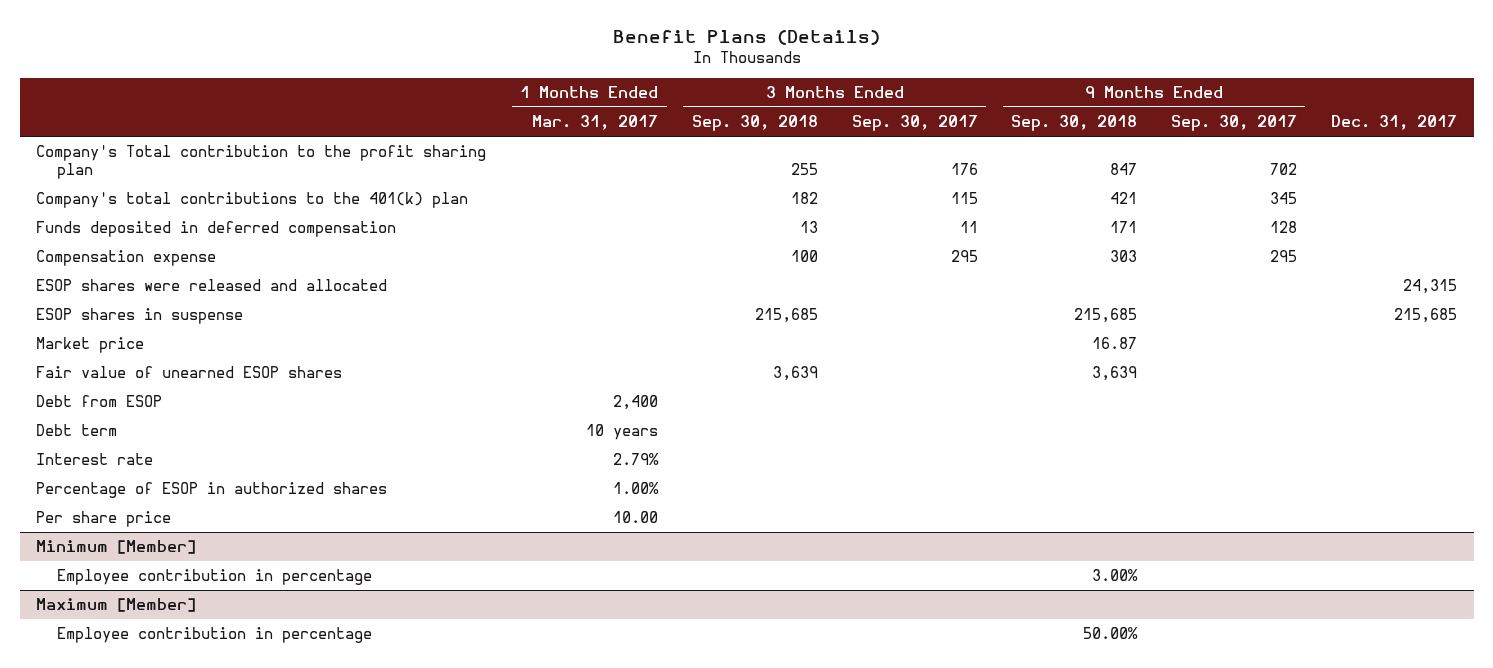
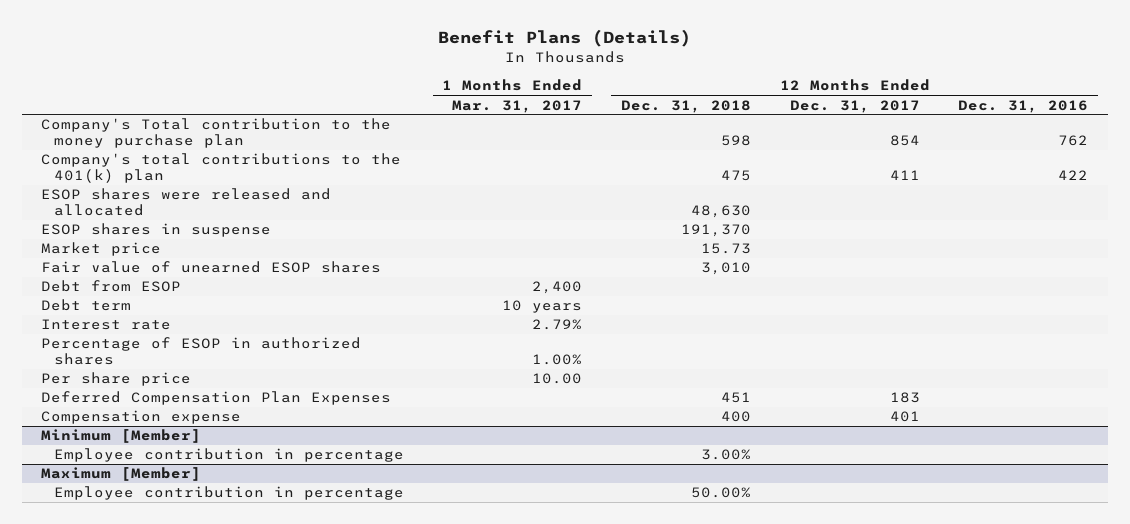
- | 1 Months Ended Mar. 31, 2017 | 3 Months Ended Sep. 30, 2018 | 3 Months Ended Sep. 30, 2017 | 9 Months Ended Sep. 30, 2018 | 9 Months Ended Sep. 30, 2017 | Dec. 31, 2017
+ | 1 Months Ended Mar. 31, 2017 | 12 Months Ended Dec. 31, 2018 | 12 Months Ended Dec. 31, 2017 | 12 Months Ended Dec. 31, 2016
- Company's Total contribution to the profit sharing plan | | 255 | 176 | 847 | 702 |
+ Company's Total contribution to the money purchase plan | | 598 | 854 | 762
- Funds deposited in deferred compensation | | 13 | 11 | 171 | 128 |
+ Deferred Compensation Plan Expenses | | 451 | 183 |
moved down: Compensation expense | | 400 | 401 |

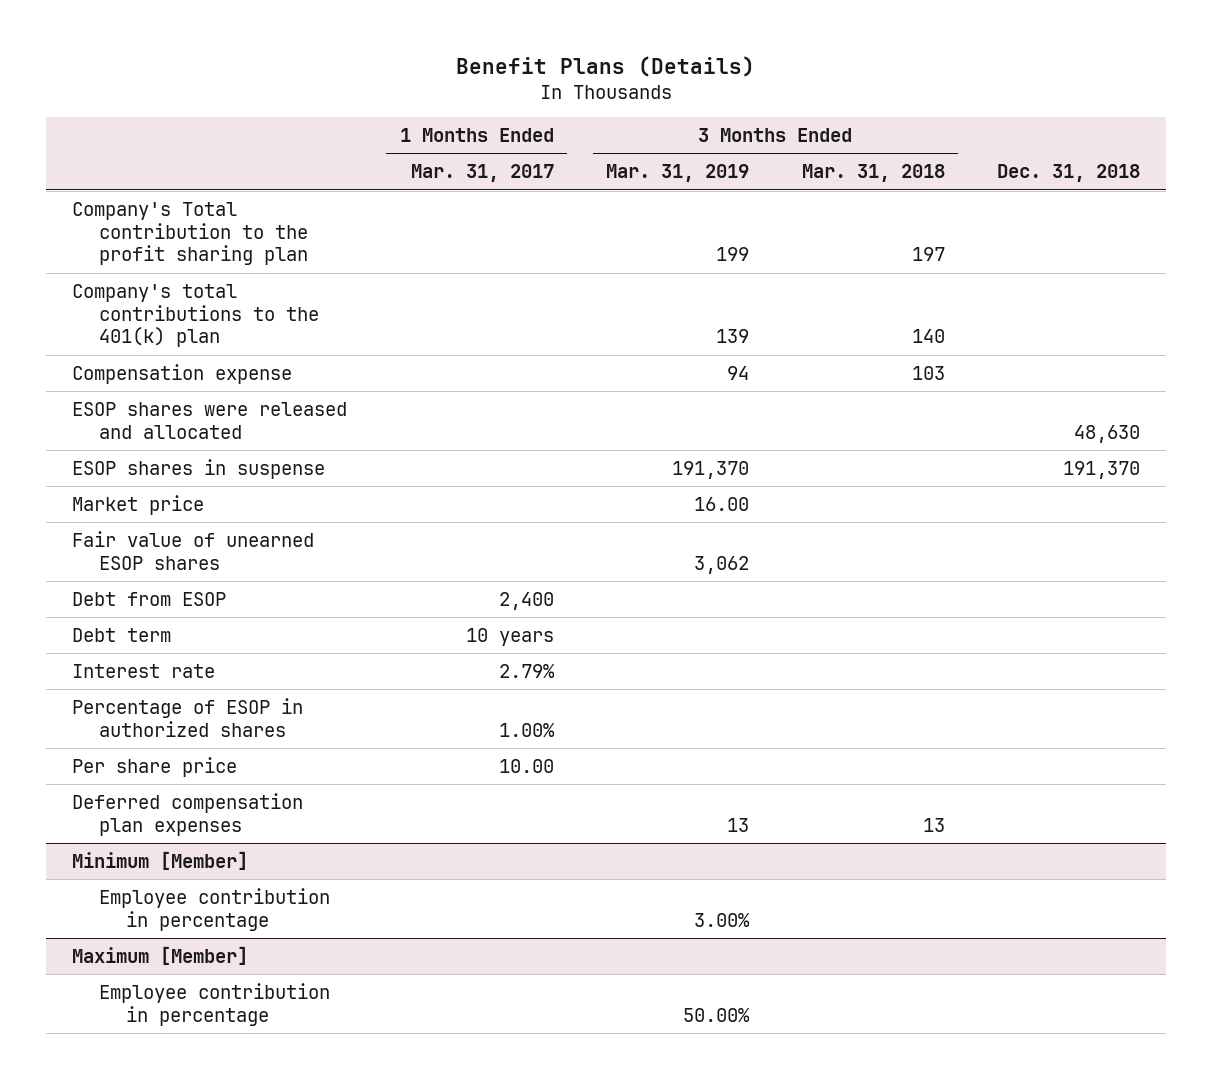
- | 1 Months Ended Mar. 31, 2017 | 12 Months Ended Dec. 31, 2018 | 12 Months Ended Dec. 31, 2017 | 12 Months Ended Dec. 31, 2016
+ | 1 Months Ended Mar. 31, 2017 | 3 Months Ended Mar. 31, 2019 | 3 Months Ended Mar. 31, 2018 | Dec. 31, 2018
- Company's Total contribution to the money purchase plan | | 598 | 854 | 762
+ Company's Total contribution to the profit sharing plan | | 199 | 197 |
moved up: Compensation expense | | 94 | 103 |
- Deferred Compensation Plan Expenses | | 451 | 183 |
+ Deferred compensation plan expenses | | 13 | 13 |

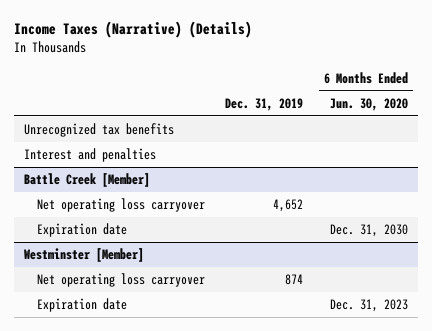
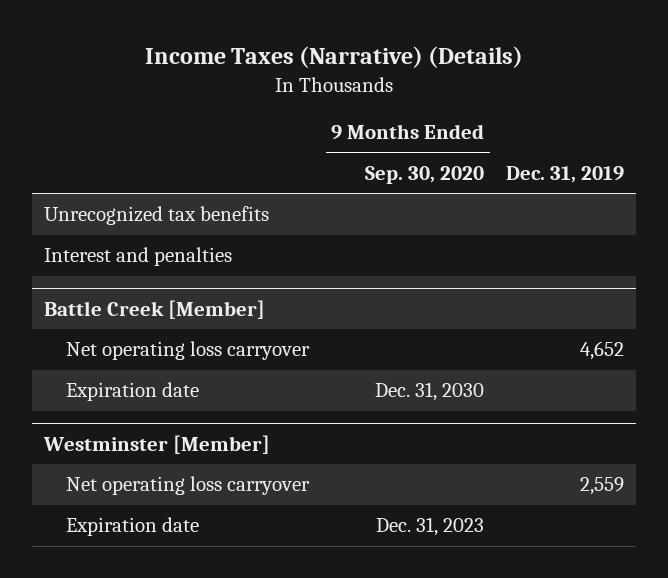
- | Dec. 31, 2019 | 6 Months Ended Jun. 30, 2020
+ | 9 Months Ended Sep. 30, 2020 | Dec. 31, 2019
@ Westminster [Member]
- Net operating loss carryover | 874 |
+ Net operating loss carryover | | 2,559

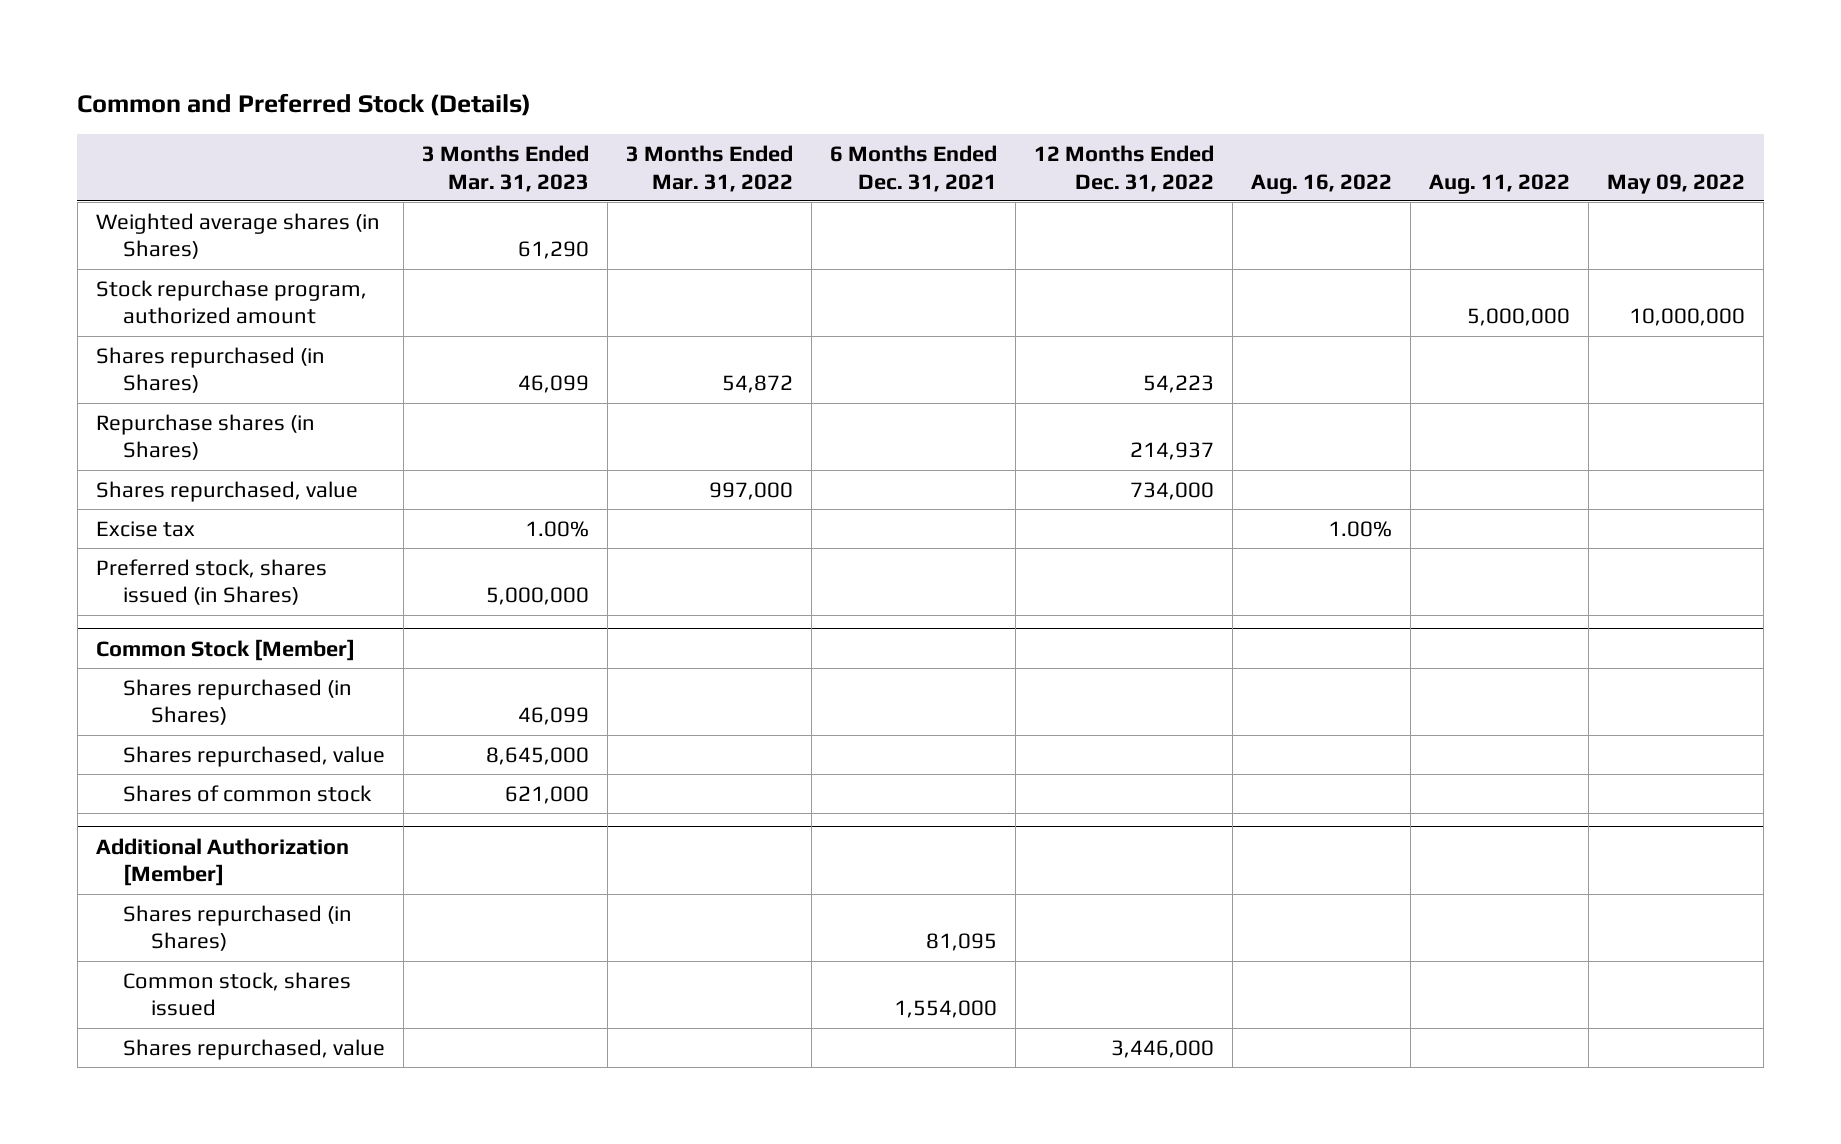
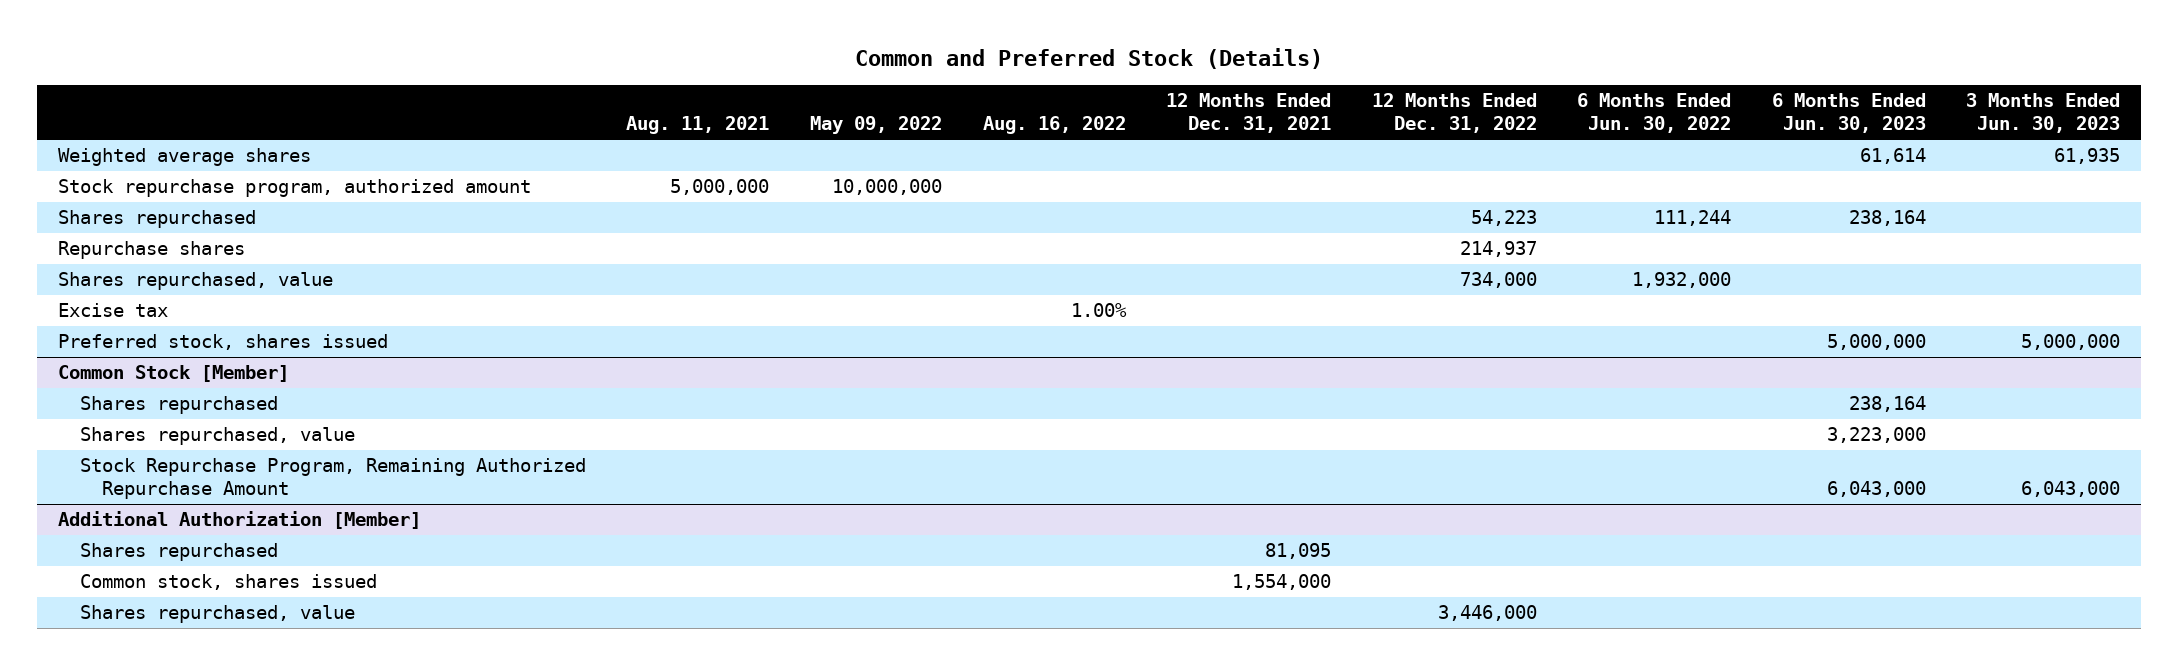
- | 3 Months Ended Mar. 31, 2023 | 3 Months Ended Mar. 31, 2022 | 6 Months Ended Dec. 31, 2021 | 12 Months Ended Dec. 31, 2022 | Aug. 16, 2022 | Aug. 11, 2022 | May 09, 2022
+ | Aug. 11, 2021 | May 09, 2022 | Aug. 16, 2022 | 12 Months Ended Dec. 31, 2021 | 12 Months Ended Dec. 31, 2022 | 6 Months Ended Jun. 30, 2022 | 6 Months Ended Jun. 30, 2023 | 3 Months Ended Jun. 30, 2023
- Weighted average shares (in Shares) | 61,290 | | | | | |
+ Weighted average shares | | | | | | | 61,614 | 61,935
- Shares repurchased (in Shares) | 46,099 | 54,872 | | 54,223 | | |
- Repurchase shares (in Shares) | | | | 214,937 | | |
+ Shares repurchased | | | | | 54,223 | 111,244 | 238,164 |
+ Repurchase shares | | | | | 214,937 | | |
- Preferred stock, shares issued (in Shares) | 5,000,000 | | | | | |
+ Preferred stock, shares issued | | | | | | | 5,000,000 | 5,000,000
@ Common Stock [Member]
- Shares repurchased (in Shares) | 46,099 | | | | | |
+ Shares repurchased | | | | | | | 238,164 |
- Shares of common stock | 621,000 | | | | | |
+ Stock Repurchase Program, Remaining Authorized Repurchase Amount | | | | | | | 6,043,000 | 6,043,000
@ Additional Authorization [Member]
- Shares repurchased (in Shares) | | | 81,095 | | | |
+ Shares repurchased | | | | 81,095 | | | |

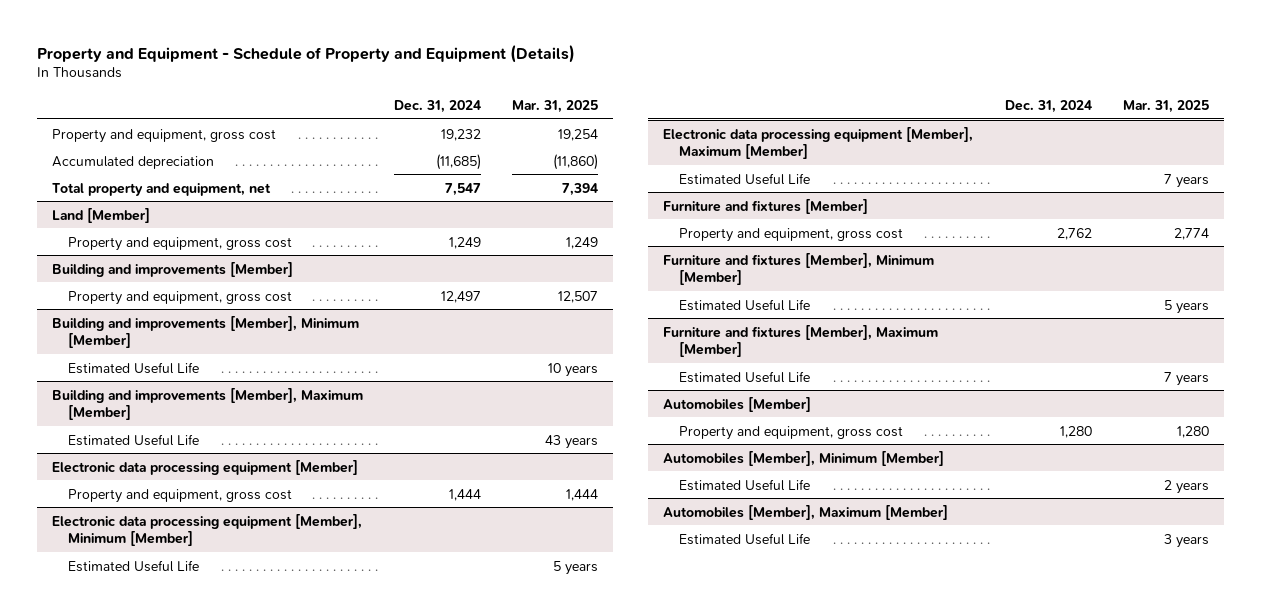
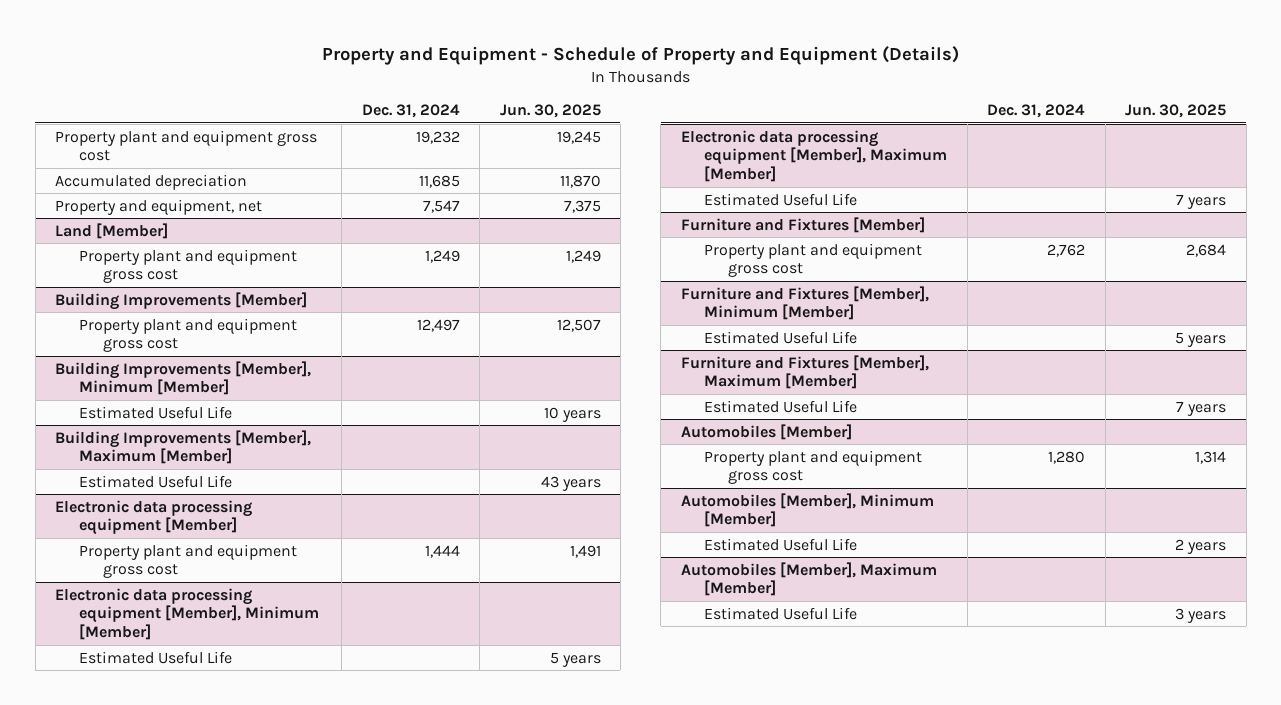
- | Dec. 31, 2024 | Mar. 31, 2025
+ | Dec. 31, 2024 | Jun. 30, 2025
- Property and equipment, gross cost | 19,232 | 19,254
- Accumulated depreciation | (11,685) | (11,860)
- Total property and equipment, net | 7,547 | 7,394
+ Property plant and equipment gross cost | 19,232 | 19,245
+ Accumulated depreciation | 11,685 | 11,870
+ Property and equipment, net | 7,547 | 7,375
@ Land [Member]
- Property and equipment, gross cost | 1,249 | 1,249
- Building and improvements [Member]
- Property and equipment, gross cost | 12,497 | 12,507
- Building and improvements [Member], Minimum [Member]
@ Land [Member]
+ Property plant and equipment gross cost | 1,249 | 1,249
+ Building Improvements [Member]
+ Property plant and equipment gross cost | 12,497 | 12,507
+ Building Improvements [Member], Minimum [Member]
- Building and improvements [Member], Maximum [Member]
+ Building Improvements [Member], Maximum [Member]
@ Electronic data processing equipment [Member]
- Property and equipment, gross cost | 1,444 | 1,444
+ Property plant and equipment gross cost | 1,444 | 1,491
- Furniture and fixtures [Member]
- Property and equipment, gross cost | 2,762 | 2,774
- Furniture and fixtures [Member], Minimum [Member]
+ Furniture and Fixtures [Member]
+ Property plant and equipment gross cost | 2,762 | 2,684
+ Furniture and Fixtures [Member], Minimum [Member]
- Furniture and fixtures [Member], Maximum [Member]
+ Furniture and Fixtures [Member], Maximum [Member]
@ Automobiles [Member]
- Property and equipment, gross cost | 1,280 | 1,280
+ Property plant and equipment gross cost | 1,280 | 1,314

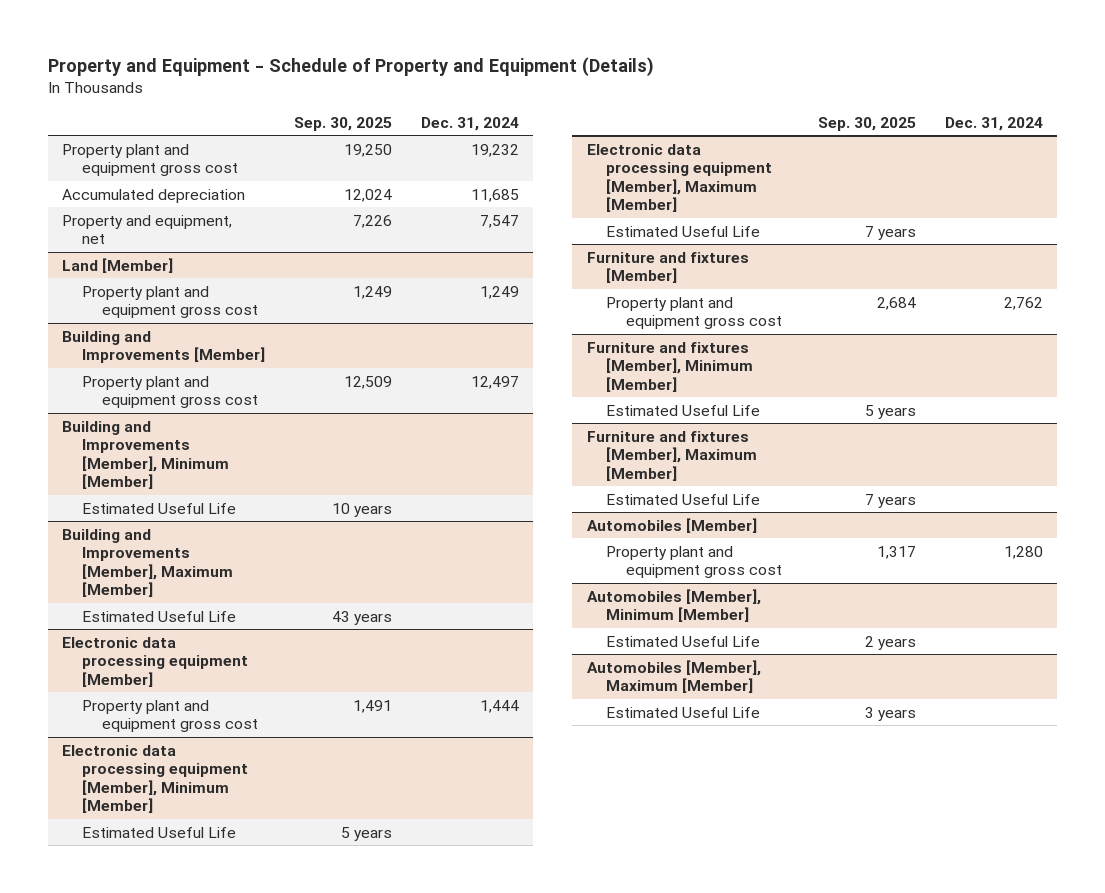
- | Dec. 31, 2024 | Jun. 30, 2025
+ | Sep. 30, 2025 | Dec. 31, 2024
- Building Improvements [Member]
+ Building and Improvements [Member]
- Building Improvements [Member], Minimum [Member]
+ Building and Improvements [Member], Minimum [Member]
- Building Improvements [Member], Maximum [Member]
+ Building and Improvements [Member], Maximum [Member]
- Furniture and Fixtures [Member]
+ Furniture and fixtures [Member]
- Furniture and Fixtures [Member], Minimum [Member]
+ Furniture and fixtures [Member], Minimum [Member]
- Furniture and Fixtures [Member], Maximum [Member]
+ Furniture and fixtures [Member], Maximum [Member]

